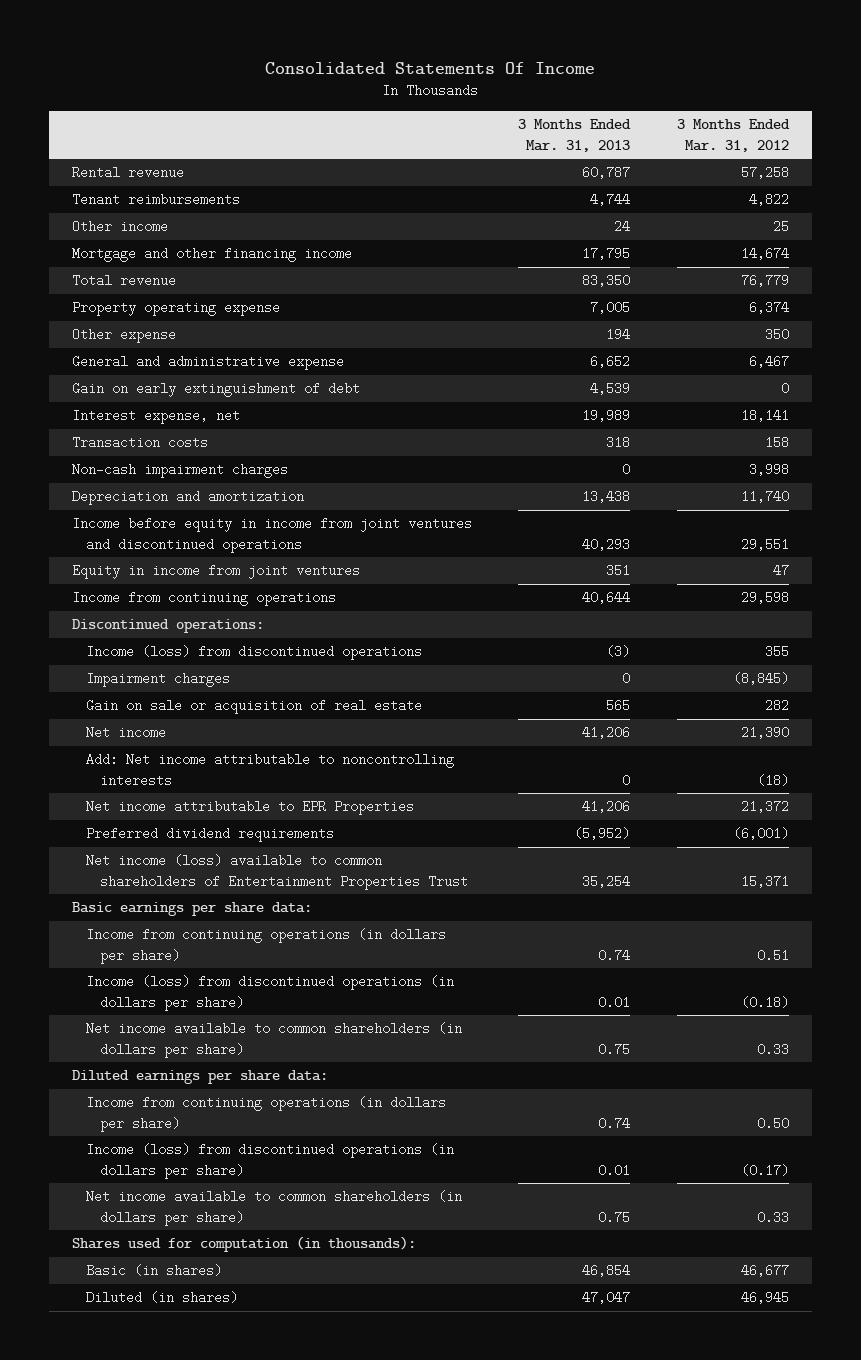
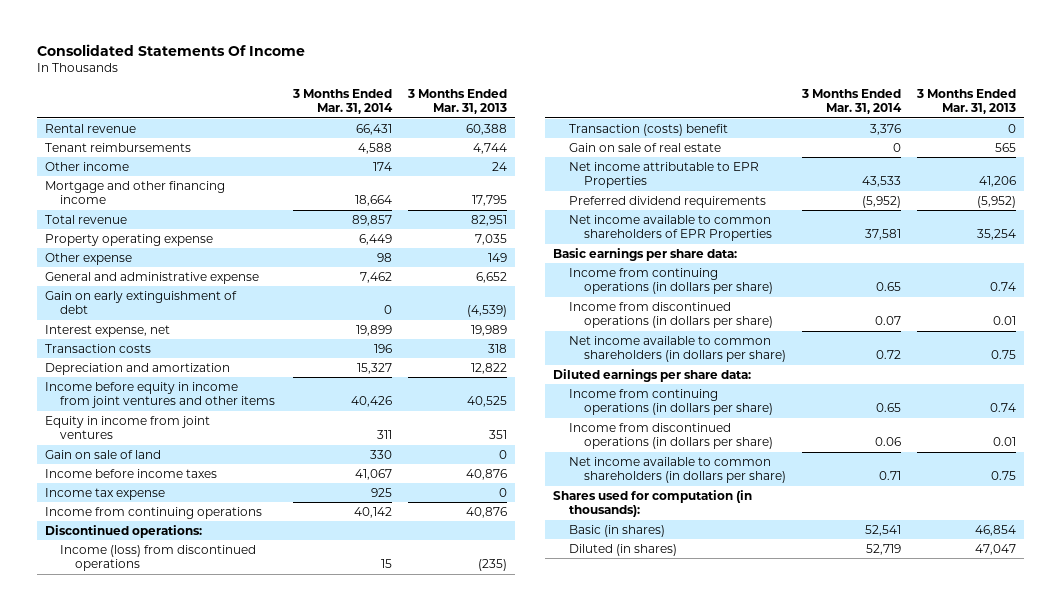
- | 3 Months Ended Mar. 31, 2013 | 3 Months Ended Mar. 31, 2012
+ | 3 Months Ended Mar. 31, 2014 | 3 Months Ended Mar. 31, 2013
- Rental revenue | 60,787 | 57,258
+ Rental revenue | 66,431 | 60,388
- Total revenue | 83,350 | 76,779
- Property operating expense | 7,005 | 6,374
- Other expense | 194 | 350
+ Total revenue | 89,857 | 82,951
+ Property operating expense | 6,449 | 7,035
+ Other expense | 98 | 149
- Gain on early extinguishment of debt | 4,539 | 0
+ Gain on early extinguishment of debt | 0 | (4,539)
- Non-cash impairment charges | 0 | 3,998
- Depreciation and amortization | 13,438 | 11,740
- Income before equity in income from joint ventures and discontinued operations | 40,293 | 29,551
+ Depreciation and amortization | 15,327 | 12,822
+ Income before equity in income from joint ventures and other items | 40,426 | 40,525
- Income from continuing operations | 40,644 | 29,598
+ Gain on sale of land | 330 | 0
+ Income before income taxes | 41,067 | 40,876
+ Income tax expense | 925 | 0
+ Income from continuing operations | 40,142 | 40,876
- Income (loss) from discontinued operations | (3) | 355
- Impairment charges | 0 | (8,845)
- Gain on sale or acquisition of real estate | 565 | 282
- Net income | 41,206 | 21,390
- Add: Net income attributable to noncontrolling interests | 0 | (18)
+ Income (loss) from discontinued operations | 15 | (235)
+ Transaction (costs) benefit | 3,376 | 0
+ Gain on sale of real estate | 0 | 565
- Net income (loss) available to common shareholders of Entertainment Properties Trust | 35,254 | 15,371
+ Net income available to common shareholders of EPR Properties | 37,581 | 35,254
- Income (loss) from discontinued operations (in dollars per share) | 0.01 | (0.18)
+ Income from discontinued operations (in dollars per share) | 0.07 | 0.01
- Income (loss) from discontinued operations (in dollars per share) | 0.01 | (0.17)
+ Income from discontinued operations (in dollars per share) | 0.06 | 0.01

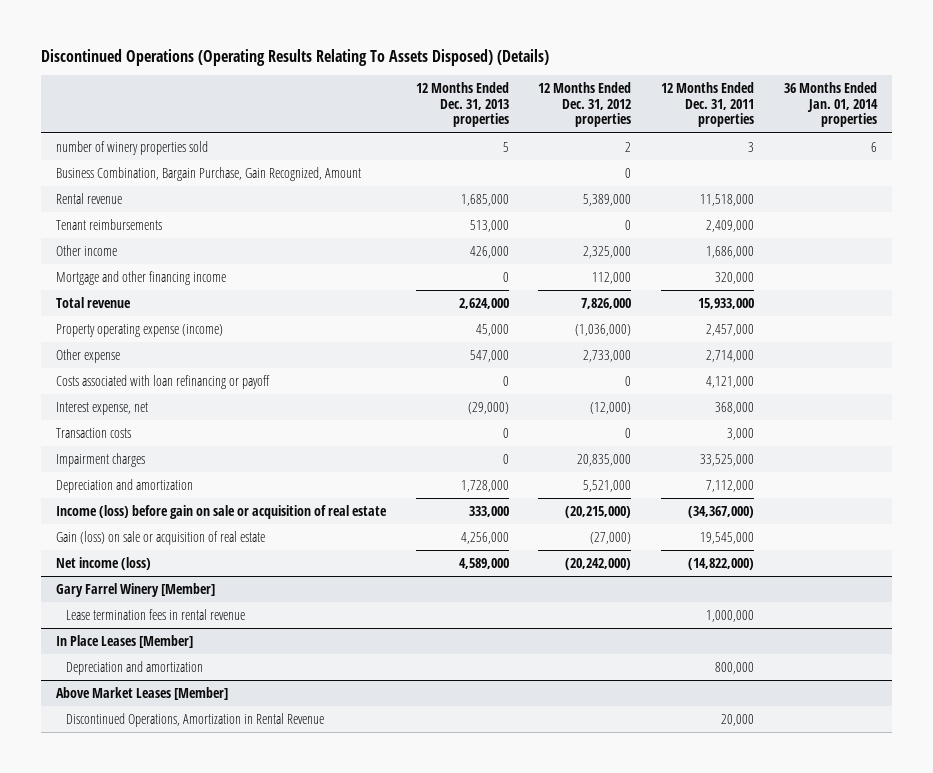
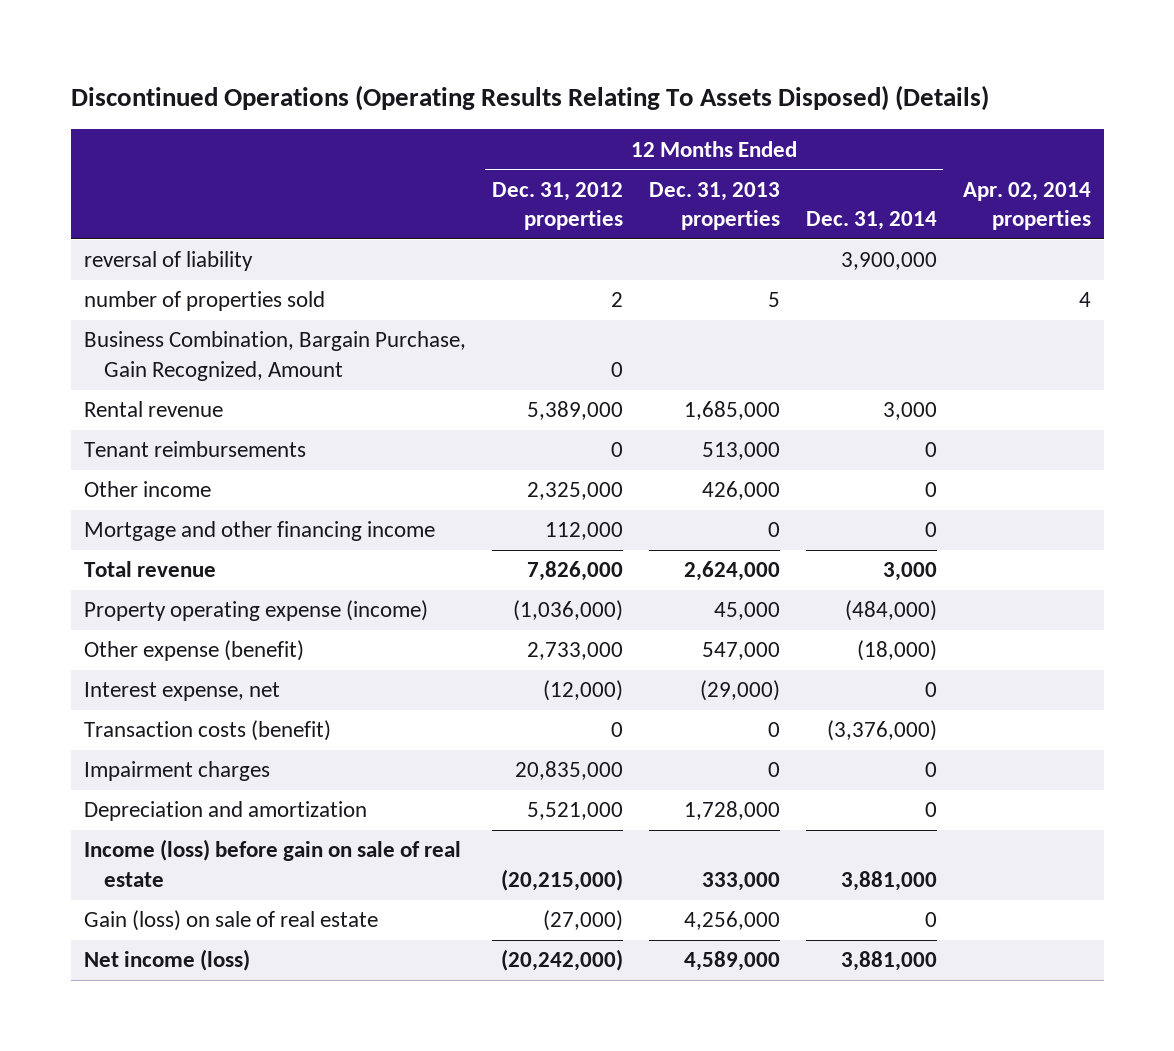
- | 12 Months Ended Dec. 31, 2013 properties | 12 Months Ended Dec. 31, 2012 properties | 12 Months Ended Dec. 31, 2011 properties | 36 Months Ended Jan. 01, 2014 properties
+ | 12 Months Ended Dec. 31, 2012 properties | 12 Months Ended Dec. 31, 2013 properties | 12 Months Ended Dec. 31, 2014 | Apr. 02, 2014 properties
- number of winery properties sold | 5 | 2 | 3 | 6
+ reversal of liability | | | 3,900,000 |
+ number of properties sold | 2 | 5 | | 4
- Other expense | 547,000 | 2,733,000 | 2,714,000 |
- Costs associated with loan refinancing or payoff | 0 | 0 | 4,121,000 |
+ Other expense (benefit) | 2,733,000 | 547,000 | (18,000) |
- Transaction costs | 0 | 0 | 3,000 |
+ Transaction costs (benefit) | 0 | 0 | (3,376,000) |
- Income (loss) before gain on sale or acquisition of real estate | 333,000 | (20,215,000) | (34,367,000) |
- Gain (loss) on sale or acquisition of real estate | 4,256,000 | (27,000) | 19,545,000 |
+ Income (loss) before gain on sale of real estate | (20,215,000) | 333,000 | 3,881,000 |
+ Gain (loss) on sale of real estate | (27,000) | 4,256,000 | 0 |
- Gary Farrel Winery [Member]
- Lease termination fees in rental revenue | | | 1,000,000 |
- In Place Leases [Member]
- Depreciation and amortization | | | 800,000 |
- Above Market Leases [Member]
- Discontinued Operations, Amortization in Rental Revenue | | | 20,000 |

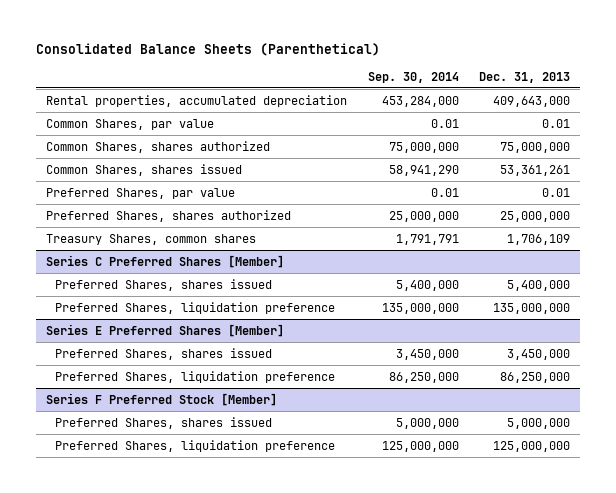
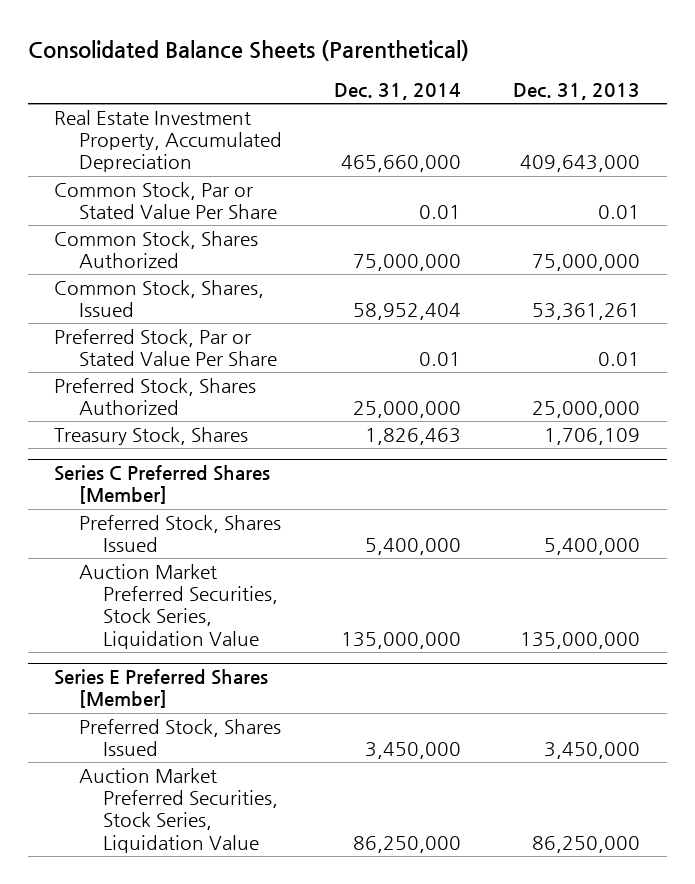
- | Sep. 30, 2014 | Dec. 31, 2013
+ | Dec. 31, 2014 | Dec. 31, 2013
- Rental properties, accumulated depreciation | 453,284,000 | 409,643,000
- Common Shares, par value | 0.01 | 0.01
- Common Shares, shares authorized | 75,000,000 | 75,000,000
- Common Shares, shares issued | 58,941,290 | 53,361,261
- Preferred Shares, par value | 0.01 | 0.01
- Preferred Shares, shares authorized | 25,000,000 | 25,000,000
- Treasury Shares, common shares | 1,791,791 | 1,706,109
+ Real Estate Investment Property, Accumulated Depreciation | 465,660,000 | 409,643,000
+ Common Stock, Par or Stated Value Per Share | 0.01 | 0.01
+ Common Stock, Shares Authorized | 75,000,000 | 75,000,000
+ Common Stock, Shares, Issued | 58,952,404 | 53,361,261
+ Preferred Stock, Par or Stated Value Per Share | 0.01 | 0.01
+ Preferred Stock, Shares Authorized | 25,000,000 | 25,000,000
+ Treasury Stock, Shares | 1,826,463 | 1,706,109
@ Series C Preferred Shares [Member]
- Preferred Shares, shares issued | 5,400,000 | 5,400,000
- Preferred Shares, liquidation preference | 135,000,000 | 135,000,000
+ Preferred Stock, Shares Issued | 5,400,000 | 5,400,000
+ Auction Market Preferred Securities, Stock Series, Liquidation Value | 135,000,000 | 135,000,000
@ Series E Preferred Shares [Member]
- Preferred Shares, shares issued | 3,450,000 | 3,450,000
- Preferred Shares, liquidation preference | 86,250,000 | 86,250,000
- Series F Preferred Stock [Member]
- Preferred Shares, shares issued | 5,000,000 | 5,000,000
- Preferred Shares, liquidation preference | 125,000,000 | 125,000,000
@ Series E Preferred Shares [Member]
+ Preferred Stock, Shares Issued | 3,450,000 | 3,450,000
+ Auction Market Preferred Securities, Stock Series, Liquidation Value | 86,250,000 | 86,250,000

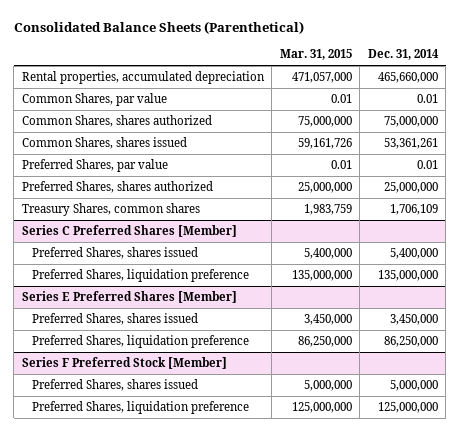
- | Dec. 31, 2014 | Dec. 31, 2013
+ | Mar. 31, 2015 | Dec. 31, 2014
- Real Estate Investment Property, Accumulated Depreciation | 465,660,000 | 409,643,000
- Common Stock, Par or Stated Value Per Share | 0.01 | 0.01
- Common Stock, Shares Authorized | 75,000,000 | 75,000,000
- Common Stock, Shares, Issued | 58,952,404 | 53,361,261
- Preferred Stock, Par or Stated Value Per Share | 0.01 | 0.01
- Preferred Stock, Shares Authorized | 25,000,000 | 25,000,000
- Treasury Stock, Shares | 1,826,463 | 1,706,109
+ Rental properties, accumulated depreciation | 471,057,000 | 465,660,000
+ Common Shares, par value | 0.01 | 0.01
+ Common Shares, shares authorized | 75,000,000 | 75,000,000
+ Common Shares, shares issued | 59,161,726 | 53,361,261
+ Preferred Shares, par value | 0.01 | 0.01
+ Preferred Shares, shares authorized | 25,000,000 | 25,000,000
+ Treasury Shares, common shares | 1,983,759 | 1,706,109
@ Series C Preferred Shares [Member]
- Preferred Stock, Shares Issued | 5,400,000 | 5,400,000
- Auction Market Preferred Securities, Stock Series, Liquidation Value | 135,000,000 | 135,000,000
+ Preferred Shares, shares issued | 5,400,000 | 5,400,000
+ Preferred Shares, liquidation preference | 135,000,000 | 135,000,000
@ Series E Preferred Shares [Member]
- Preferred Stock, Shares Issued | 3,450,000 | 3,450,000
- Auction Market Preferred Securities, Stock Series, Liquidation Value | 86,250,000 | 86,250,000
+ Preferred Shares, shares issued | 3,450,000 | 3,450,000
+ Preferred Shares, liquidation preference | 86,250,000 | 86,250,000
+ Series F Preferred Stock [Member]
+ Preferred Shares, shares issued | 5,000,000 | 5,000,000
+ Preferred Shares, liquidation preference | 125,000,000 | 125,000,000

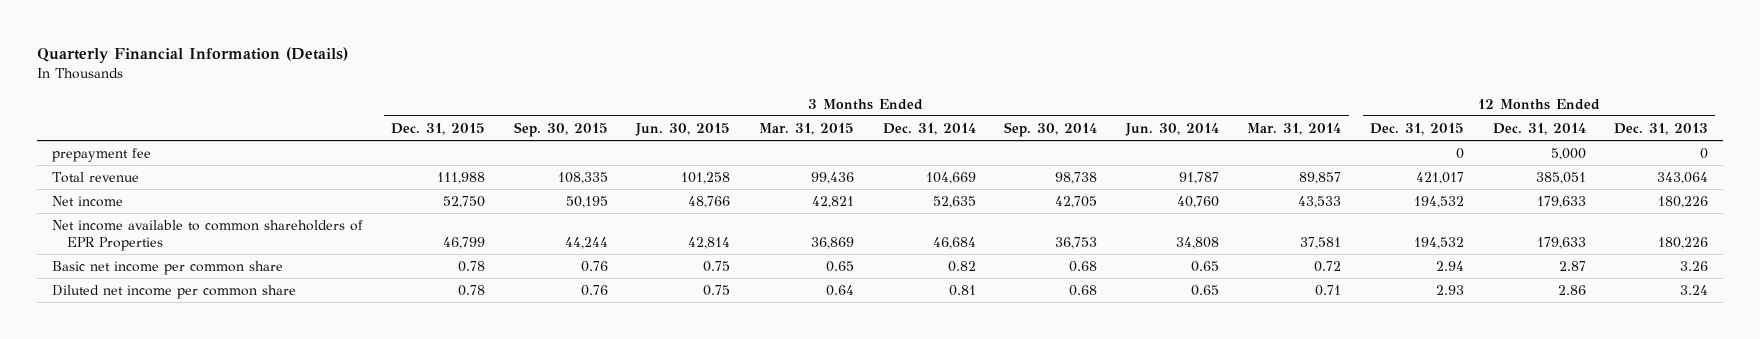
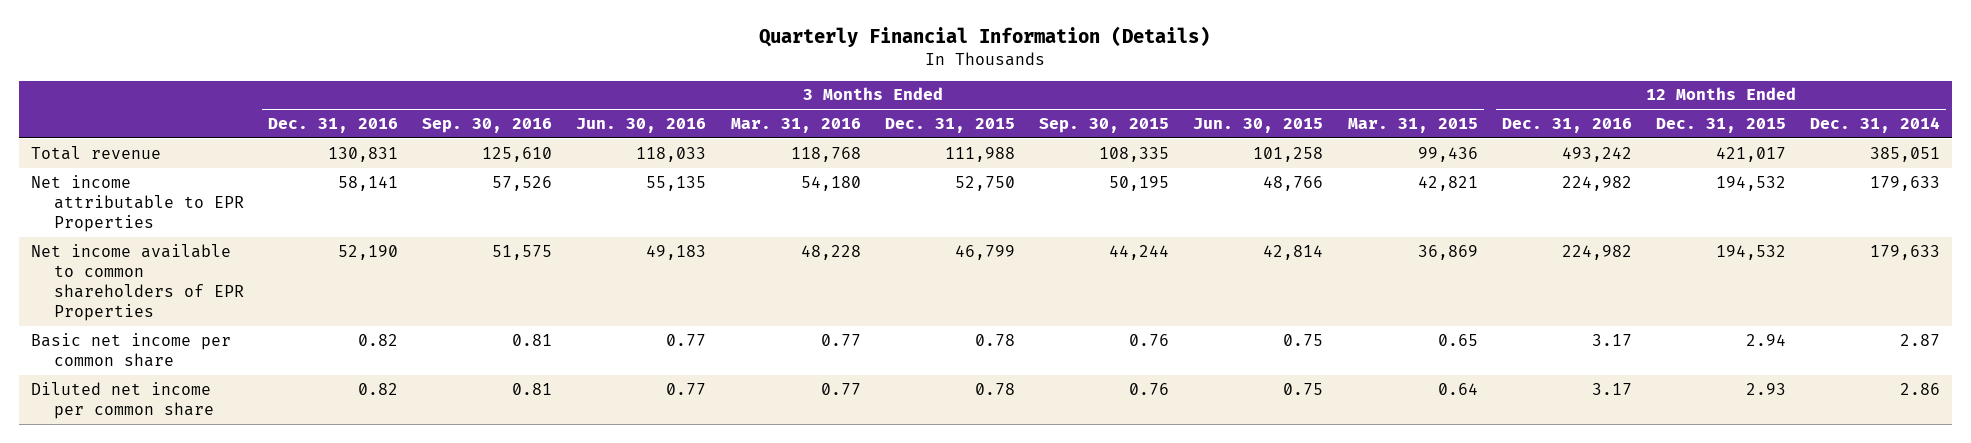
- | 3 Months Ended Dec. 31, 2015 | 3 Months Ended Sep. 30, 2015 | 3 Months Ended Jun. 30, 2015 | 3 Months Ended Mar. 31, 2015 | 3 Months Ended Dec. 31, 2014 | 3 Months Ended Sep. 30, 2014 | 3 Months Ended Jun. 30, 2014 | 3 Months Ended Mar. 31, 2014 | 12 Months Ended Dec. 31, 2015 | 12 Months Ended Dec. 31, 2014 | 12 Months Ended Dec. 31, 2013
+ | 3 Months Ended Dec. 31, 2016 | 3 Months Ended Sep. 30, 2016 | 3 Months Ended Jun. 30, 2016 | 3 Months Ended Mar. 31, 2016 | 3 Months Ended Dec. 31, 2015 | 3 Months Ended Sep. 30, 2015 | 3 Months Ended Jun. 30, 2015 | 3 Months Ended Mar. 31, 2015 | 12 Months Ended Dec. 31, 2016 | 12 Months Ended Dec. 31, 2015 | 12 Months Ended Dec. 31, 2014
- prepayment fee | | | | | | | | | 0 | 5,000 | 0
- Net income | 52,750 | 50,195 | 48,766 | 42,821 | 52,635 | 42,705 | 40,760 | 43,533 | 194,532 | 179,633 | 180,226
+ Net income attributable to EPR Properties | 58,141 | 57,526 | 55,135 | 54,180 | 52,750 | 50,195 | 48,766 | 42,821 | 224,982 | 194,532 | 179,633

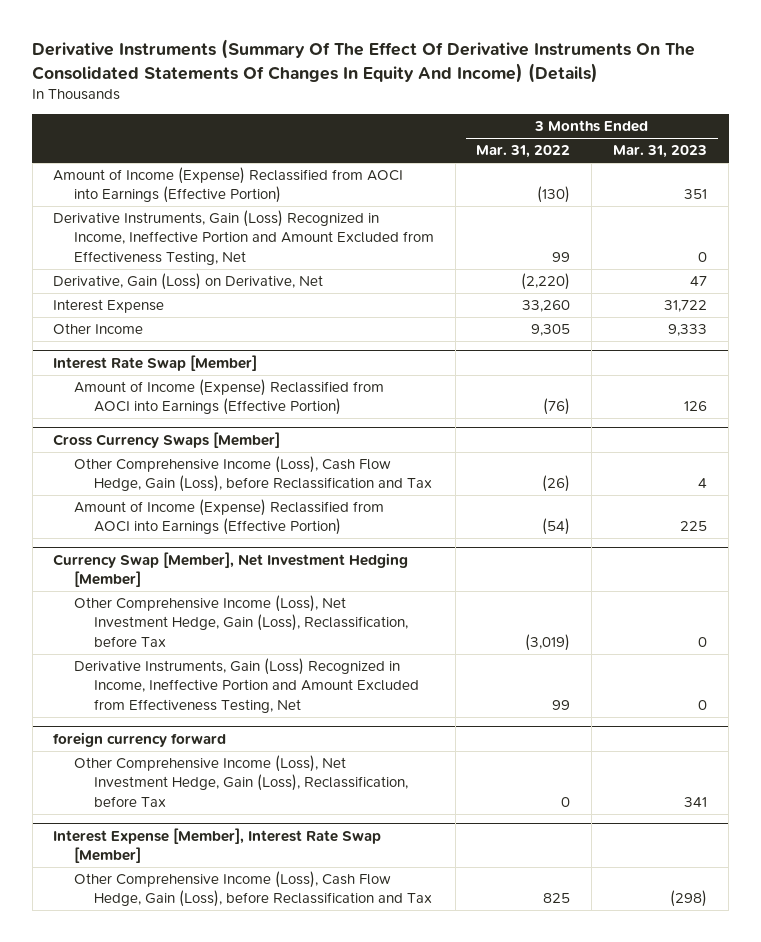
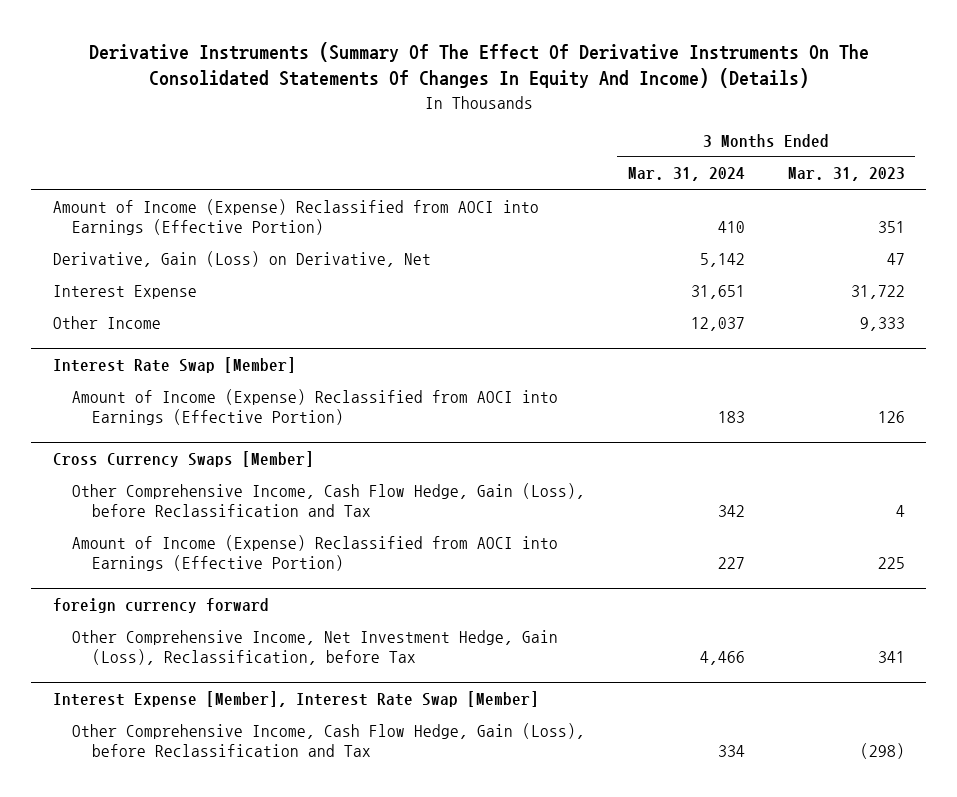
- | 3 Months Ended Mar. 31, 2022 | 3 Months Ended Mar. 31, 2023
+ | 3 Months Ended Mar. 31, 2024 | 3 Months Ended Mar. 31, 2023
- Derivative Instruments, Gain (Loss) Recognized in Income, Ineffective Portion and Amount Excluded from Effectiveness Testing, Net | 99 | 0
@ Cross Currency Swaps [Member]
- Other Comprehensive Income (Loss), Cash Flow Hedge, Gain (Loss), before Reclassification and Tax | (26) | 4
+ Other Comprehensive Income, Cash Flow Hedge, Gain (Loss), before Reclassification and Tax | 342 | 4
- Currency Swap [Member], Net Investment Hedging [Member]
- Other Comprehensive Income (Loss), Net Investment Hedge, Gain (Loss), Reclassification, before Tax | (3,019) | 0
- Derivative Instruments, Gain (Loss) Recognized in Income, Ineffective Portion and Amount Excluded from Effectiveness Testing, Net | 99 | 0
@ foreign currency forward
- Other Comprehensive Income (Loss), Net Investment Hedge, Gain (Loss), Reclassification, before Tax | 0 | 341
+ Other Comprehensive Income, Net Investment Hedge, Gain (Loss), Reclassification, before Tax | 4,466 | 341
@ Interest Expense [Member], Interest Rate Swap [Member]
- Other Comprehensive Income (Loss), Cash Flow Hedge, Gain (Loss), before Reclassification and Tax | 825 | (298)
+ Other Comprehensive Income, Cash Flow Hedge, Gain (Loss), before Reclassification and Tax | 334 | (298)

